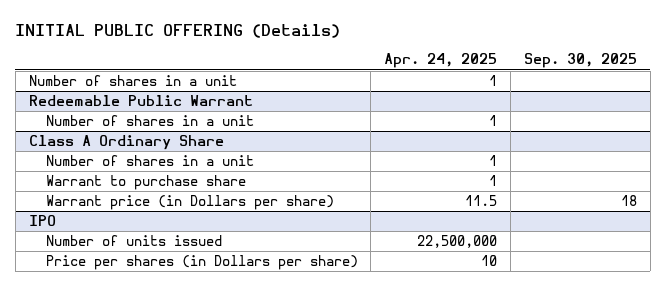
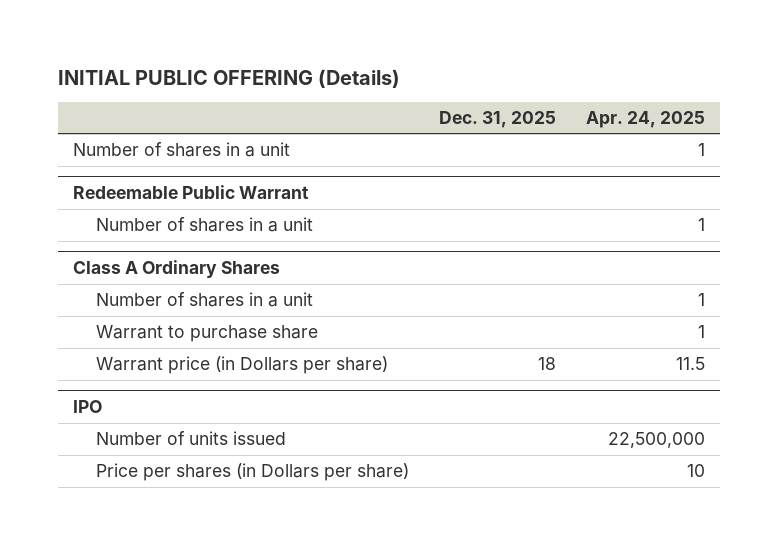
- | Apr. 24, 2025 | Sep. 30, 2025
+ | Dec. 31, 2025 | Apr. 24, 2025
- Class A Ordinary Share
+ Class A Ordinary Shares

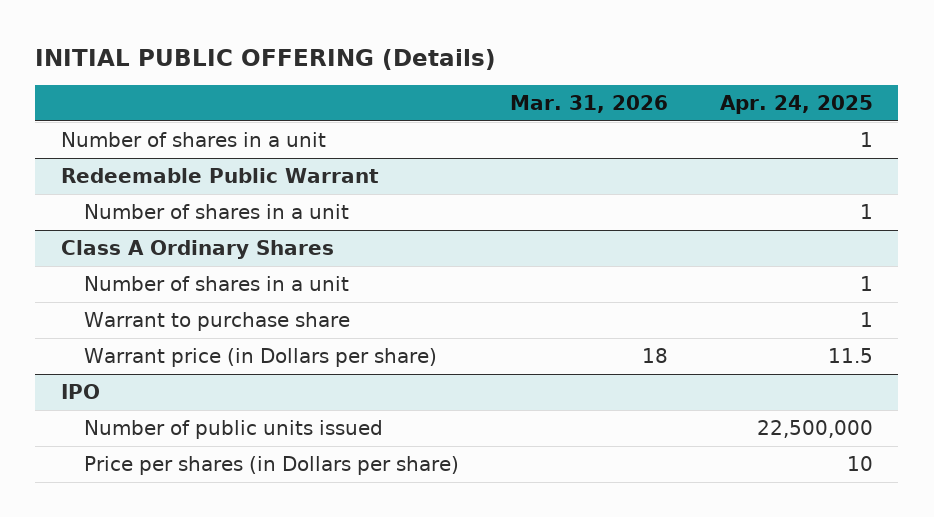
- | Dec. 31, 2025 | Apr. 24, 2025
+ | Mar. 31, 2026 | Apr. 24, 2025
@ IPO
- Number of units issued | | 22,500,000
+ Number of public units issued | | 22,500,000

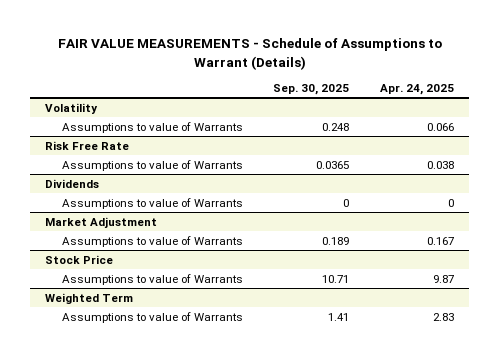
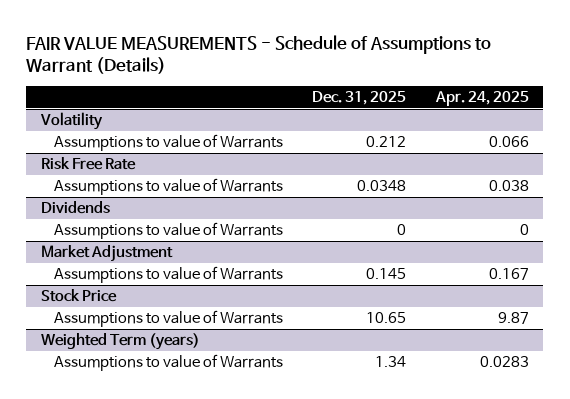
- | Sep. 30, 2025 | Apr. 24, 2025
+ | Dec. 31, 2025 | Apr. 24, 2025
- Weighted Term
- Assumptions to value of Warrants | 1.41 | 2.83
+ Weighted Term (years)
+ Assumptions to value of Warrants | 1.34 | 0.0283

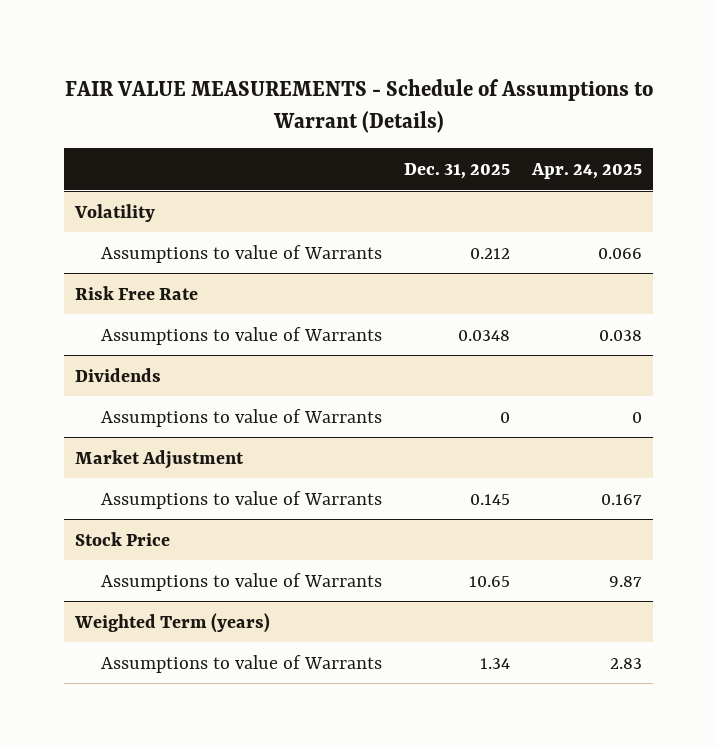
@ Weighted Term (years)
- Assumptions to value of Warrants | 1.34 | 0.0283
+ Assumptions to value of Warrants | 1.34 | 2.83

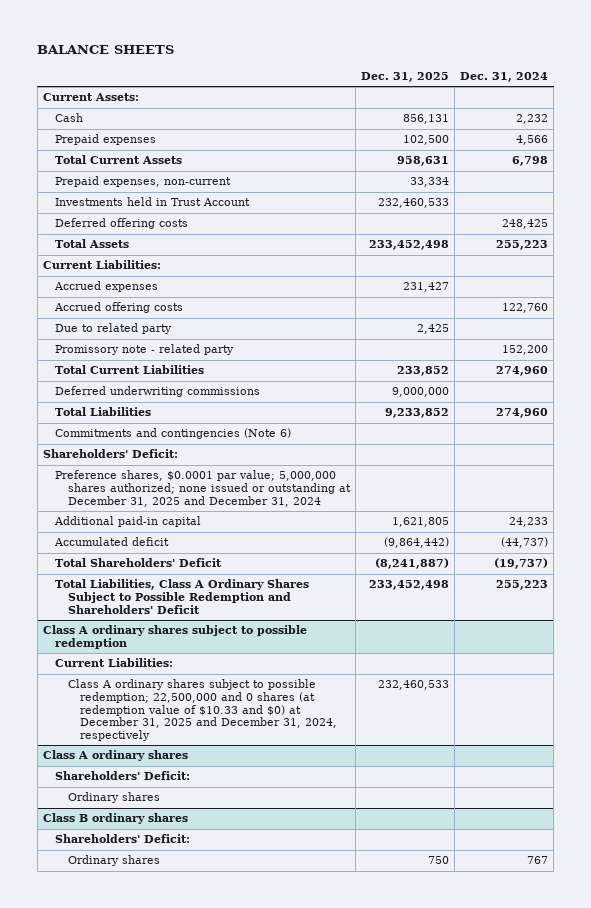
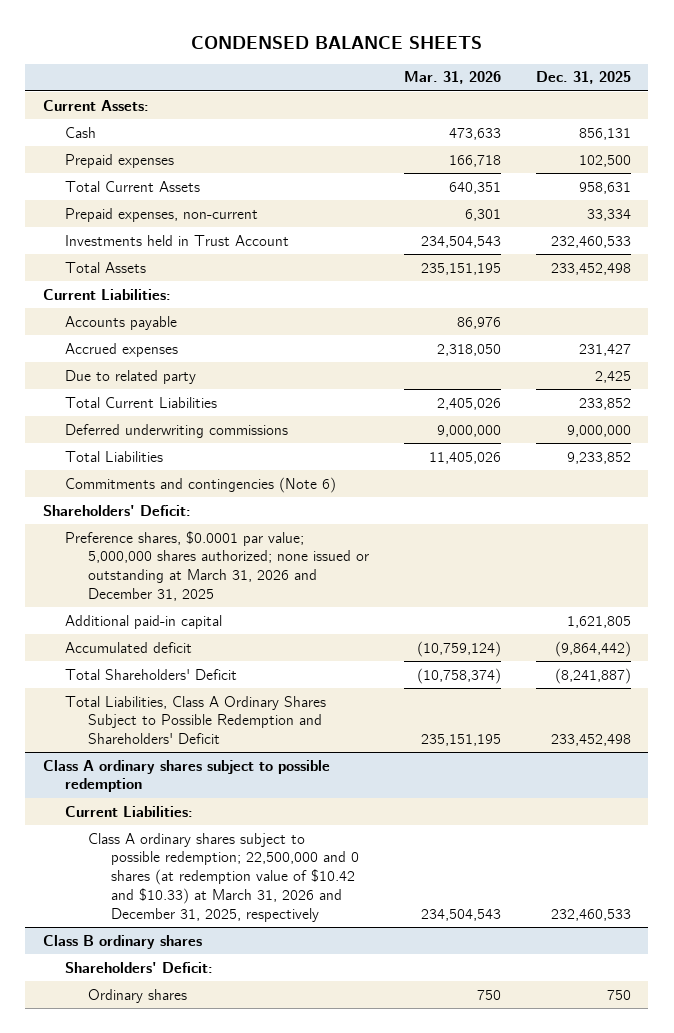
- BALANCE SHEETS
+ CONDENSED BALANCE SHEETS
- | Dec. 31, 2025 | Dec. 31, 2024
+ | Mar. 31, 2026 | Dec. 31, 2025
- Deferred offering costs | | 248,425
+ Accounts payable | 86,976 |
- Accrued offering costs | | 122,760
- Promissory note - related party | | 152,200
- Preference shares, $0.0001 par value; 5,000,000 shares authorized; none issued or outstanding at December 31, 2025 and December 31, 2024
+ Preference shares, $0.0001 par value; 5,000,000 shares authorized; none issued or outstanding at March 31, 2026 and December 31, 2025
@ Class A ordinary shares subject to possible redemption
- Class A ordinary shares subject to possible redemption; 22,500,000 and 0 shares (at redemption value of $10.33 and $0) at December 31, 2025 and December 31, 2024, respectively | 232,460,533 |
- Class A ordinary shares
- Shareholders' Deficit:
- Ordinary shares
@ Class A ordinary shares subject to possible redemption
+ Class A ordinary shares subject to possible redemption; 22,500,000 and 0 shares (at redemption value of $10.42 and $10.33) at March 31, 2026 and December 31, 2025, respectively | 234,504,543 | 232,460,533

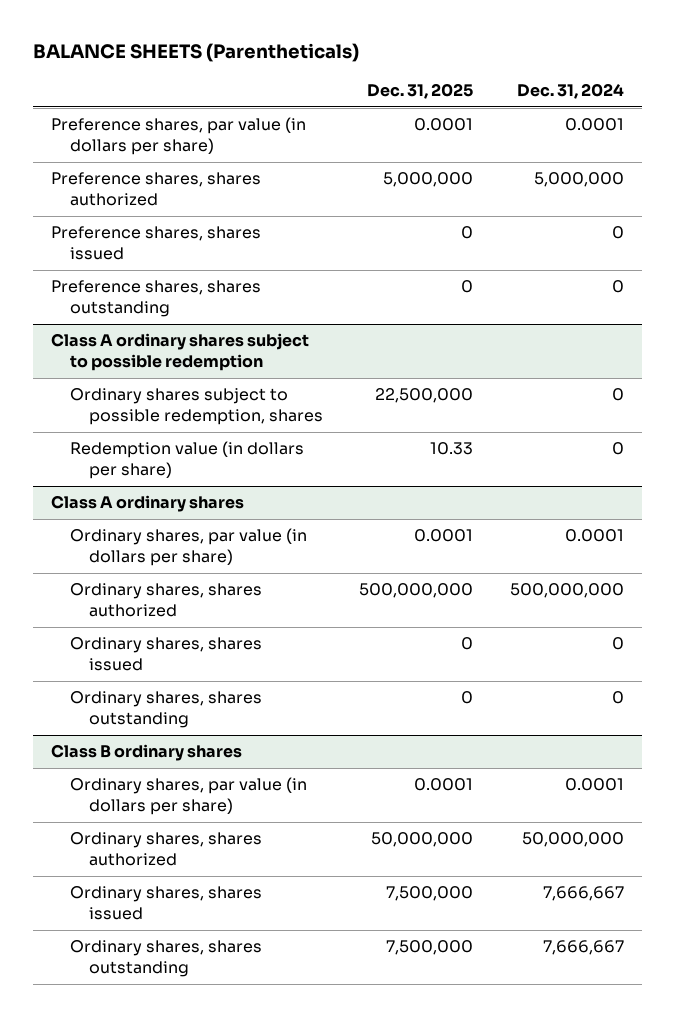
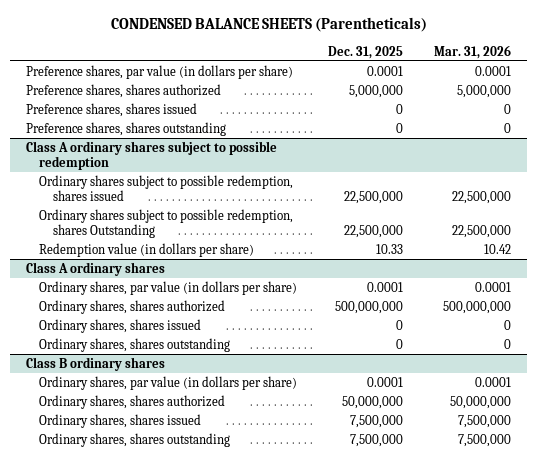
- BALANCE SHEETS (Parentheticals)
+ CONDENSED BALANCE SHEETS (Parentheticals)
- | Dec. 31, 2025 | Dec. 31, 2024
+ | Dec. 31, 2025 | Mar. 31, 2026
@ Class A ordinary shares subject to possible redemption
- Ordinary shares subject to possible redemption, shares | 22,500,000 | 0
+ Ordinary shares subject to possible redemption, shares issued | 22,500,000 | 22,500,000
+ Ordinary shares subject to possible redemption, shares Outstanding | 22,500,000 | 22,500,000

